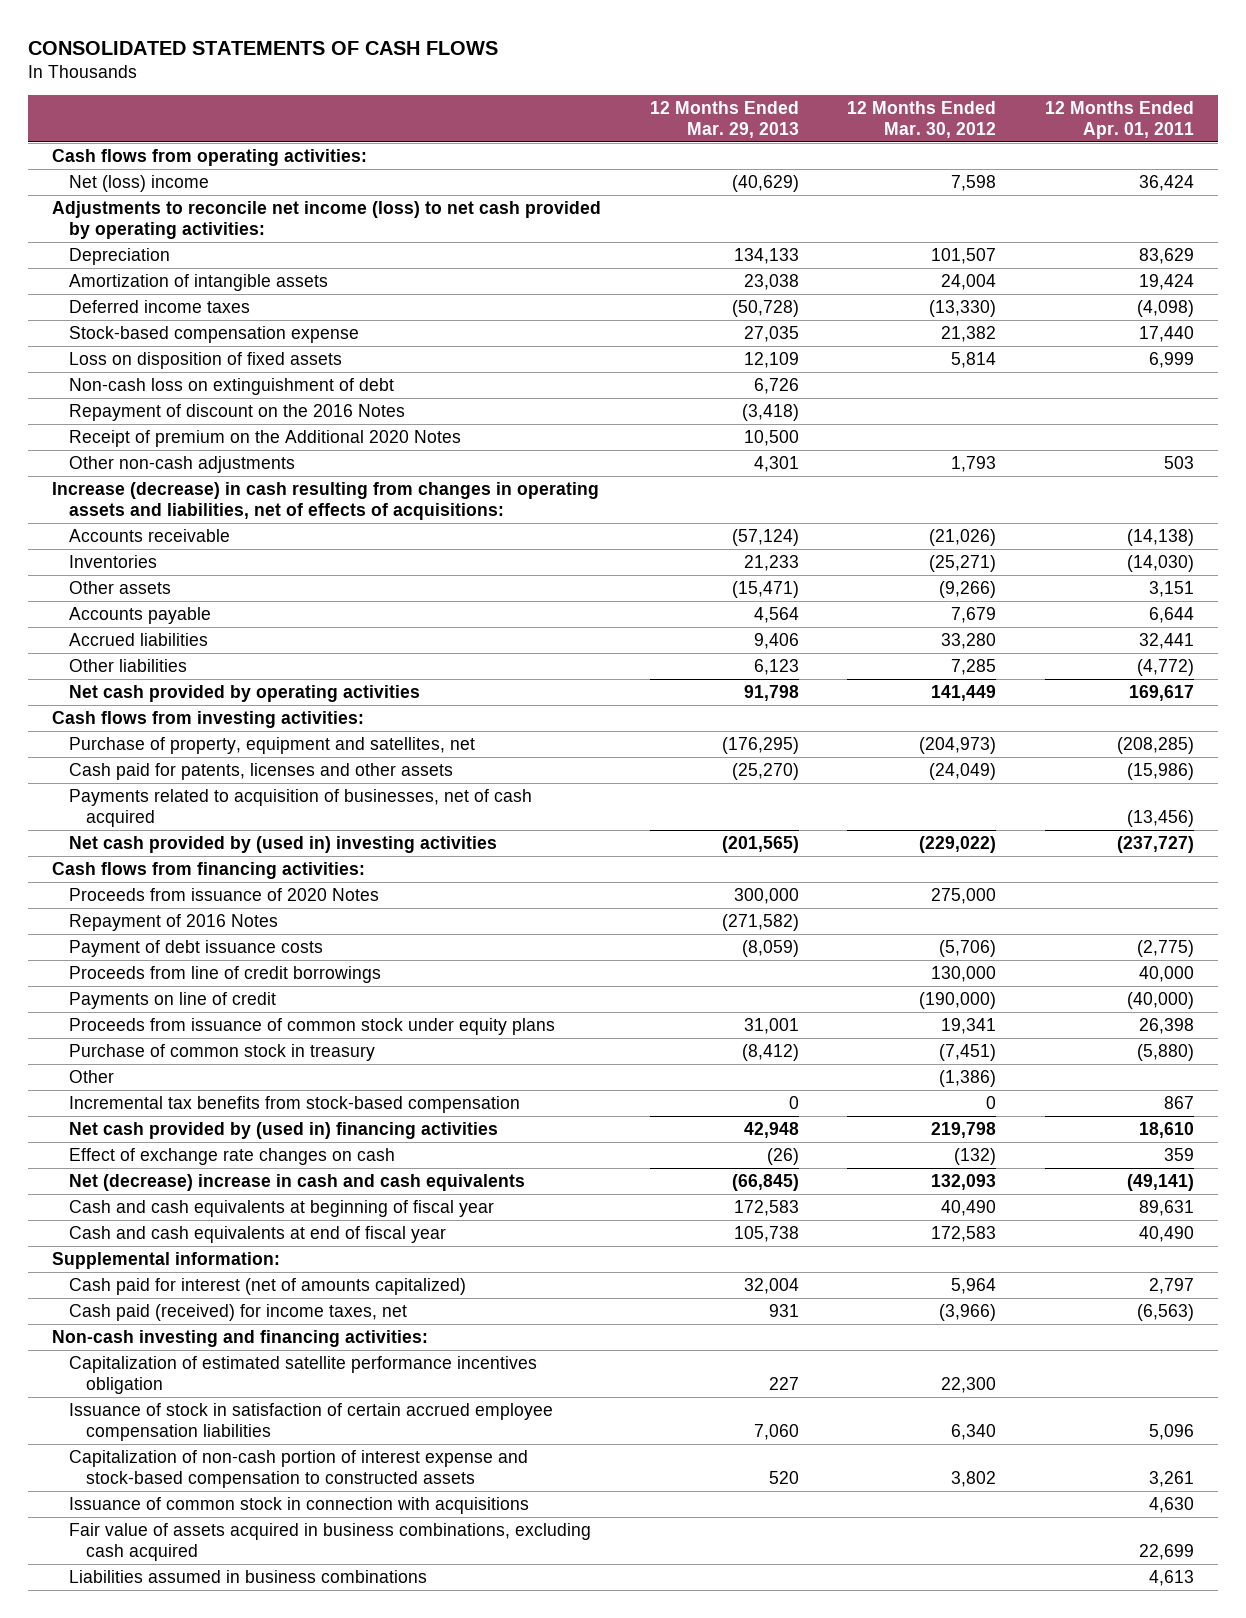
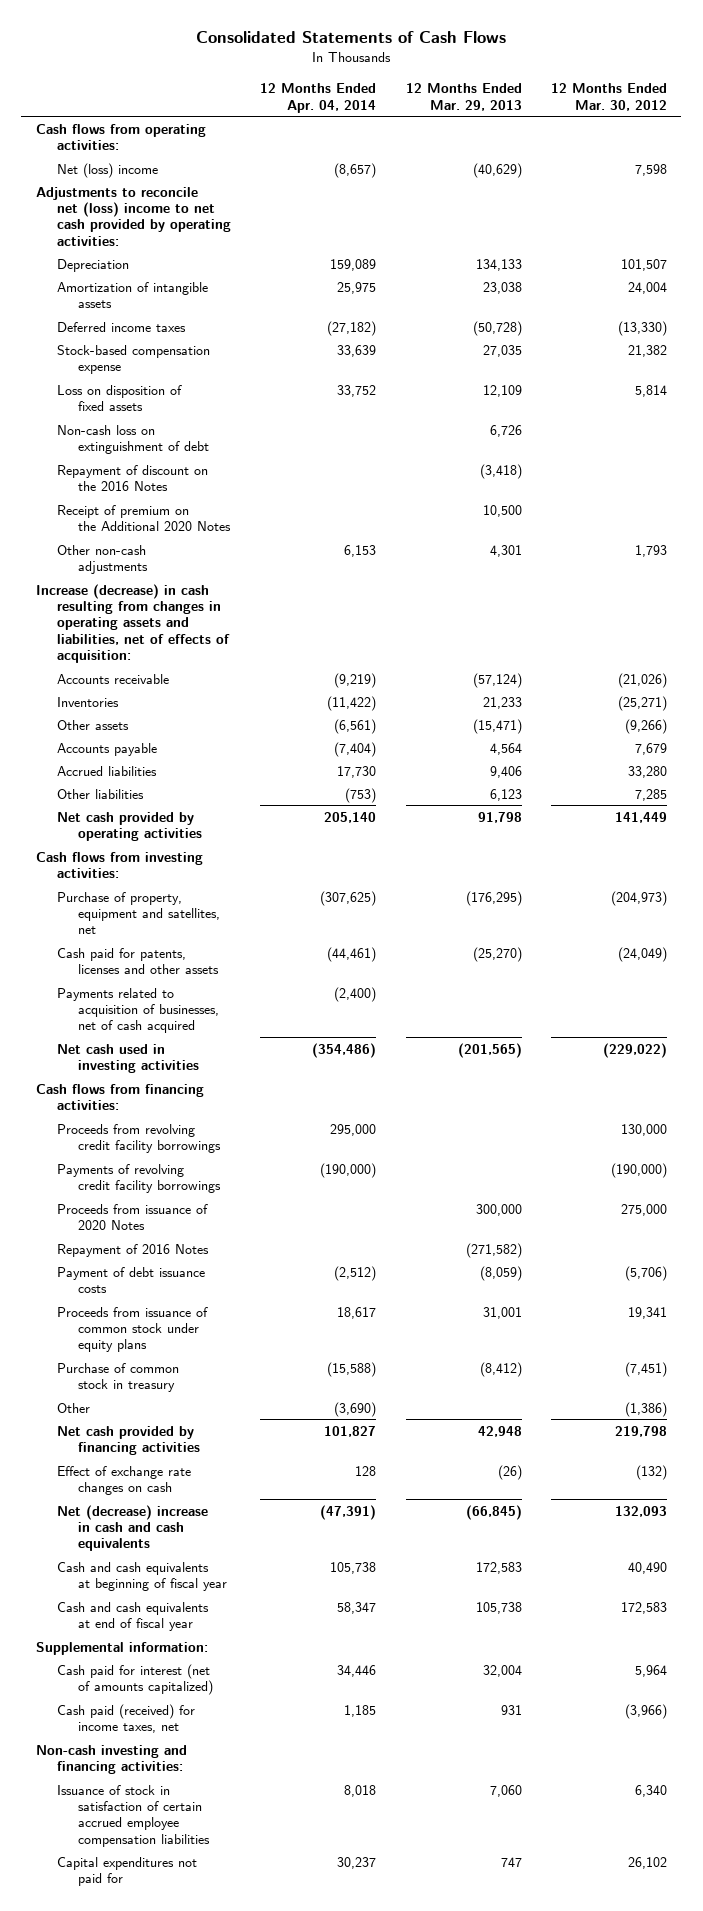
- CONSOLIDATED STATEMENTS OF CASH FLOWS
+ Consolidated Statements of Cash Flows
- | 12 Months Ended Mar. 29, 2013 | 12 Months Ended Mar. 30, 2012 | 12 Months Ended Apr. 01, 2011
+ | 12 Months Ended Apr. 04, 2014 | 12 Months Ended Mar. 29, 2013 | 12 Months Ended Mar. 30, 2012
- Adjustments to reconcile net income (loss) to net cash provided by operating activities:
+ Adjustments to reconcile net (loss) income to net cash provided by operating activities:
- Increase (decrease) in cash resulting from changes in operating assets and liabilities, net of effects of acquisitions:
+ Increase (decrease) in cash resulting from changes in operating assets and liabilities, net of effects of acquisition:
- Net cash provided by (used in) investing activities | (201,565) | (229,022) | (237,727)
+ Net cash used in investing activities | (354,486) | (201,565) | (229,022)
+ Proceeds from revolving credit facility borrowings | 295,000 | | 130,000
+ Payments of revolving credit facility borrowings | (190,000) | | (190,000)
- Proceeds from line of credit borrowings | | 130,000 | 40,000
- Payments on line of credit | | (190,000) | (40,000)
- Incremental tax benefits from stock-based compensation | 0 | 0 | 867
- Net cash provided by (used in) financing activities | 42,948 | 219,798 | 18,610
+ Net cash provided by financing activities | 101,827 | 42,948 | 219,798
- Capitalization of estimated satellite performance incentives obligation | 227 | 22,300 |
- Capitalization of non-cash portion of interest expense and stock-based compensation to constructed assets | 520 | 3,802 | 3,261
- Issuance of common stock in connection with acquisitions | | | 4,630
- Fair value of assets acquired in business combinations, excluding cash acquired | | | 22,699
- Liabilities assumed in business combinations | | | 4,613
+ Capital expenditures not paid for | 30,237 | 747 | 26,102

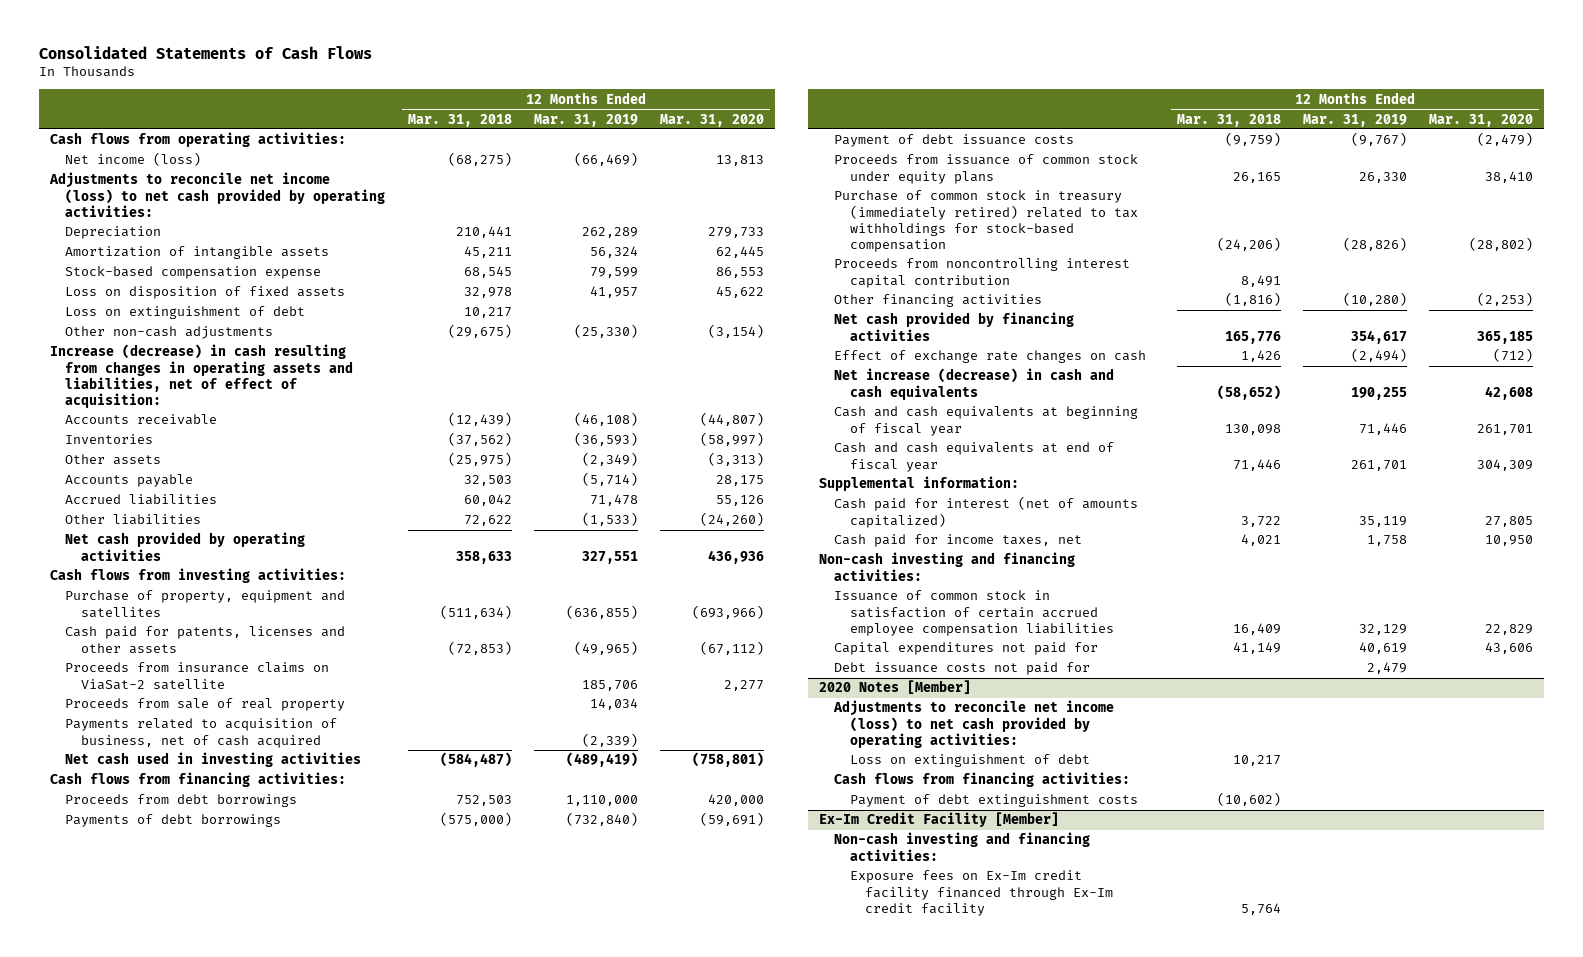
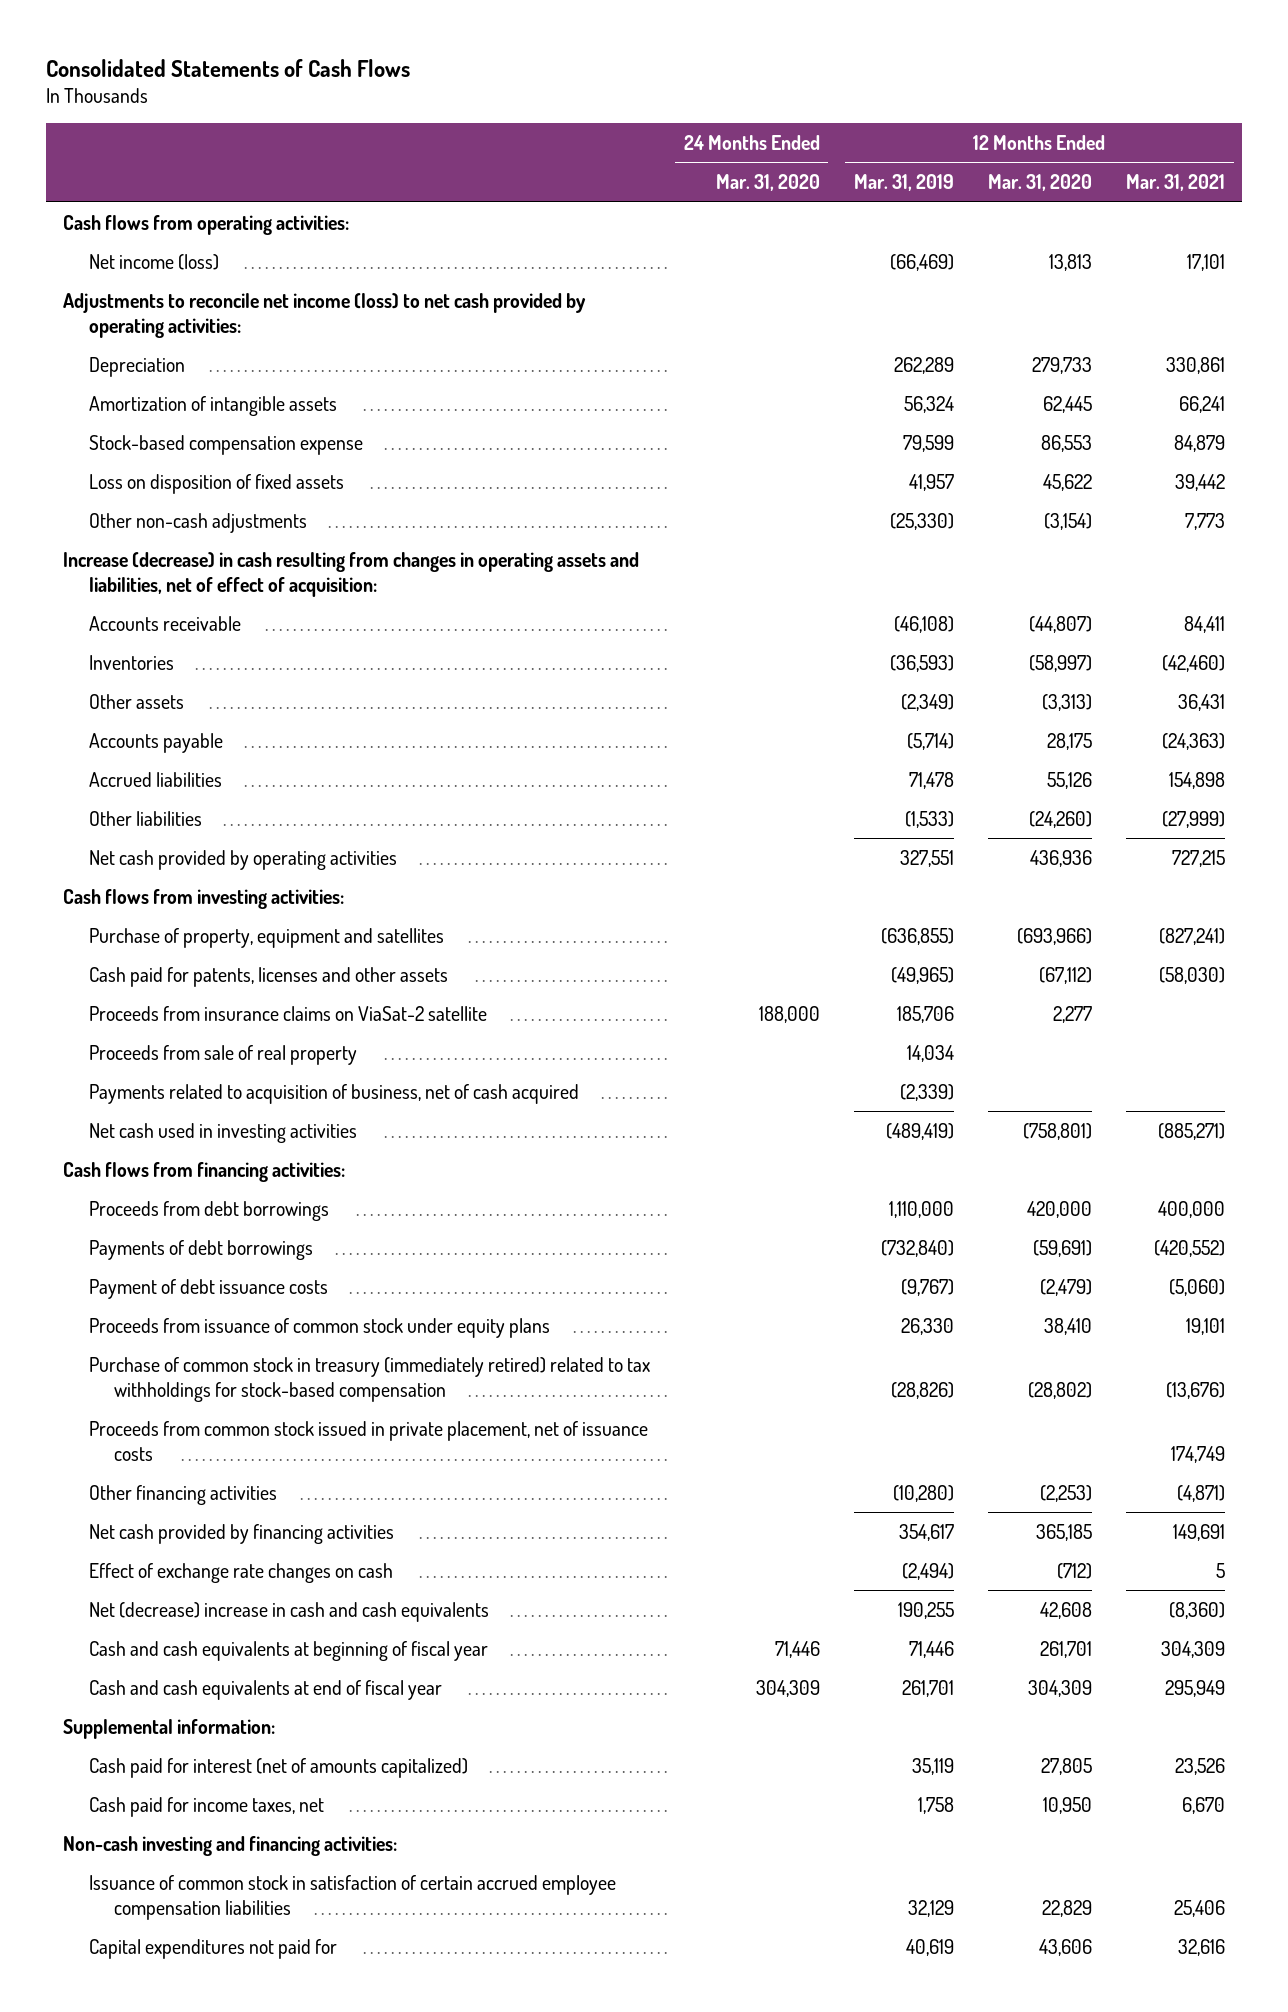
- | 12 Months Ended Mar. 31, 2018 | 12 Months Ended Mar. 31, 2019 | 12 Months Ended Mar. 31, 2020
+ | 24 Months Ended Mar. 31, 2020 | 12 Months Ended Mar. 31, 2019 | 12 Months Ended Mar. 31, 2020 | 12 Months Ended Mar. 31, 2021
- Loss on extinguishment of debt | 10,217 | |
- Proceeds from noncontrolling interest capital contribution | 8,491 | |
+ Proceeds from common stock issued in private placement, net of issuance costs | | | | 174,749
- Net increase (decrease) in cash and cash equivalents | (58,652) | 190,255 | 42,608
+ Net (decrease) increase in cash and cash equivalents | | 190,255 | 42,608 | (8,360)
- Debt issuance costs not paid for | | 2,479 |
- 2020 Notes [Member]
- Adjustments to reconcile net income (loss) to net cash provided by operating activities:
- Loss on extinguishment of debt | 10,217 | |
- Cash flows from financing activities:
- Payment of debt extinguishment costs | (10,602) | |
- Ex-Im Credit Facility [Member]
- Non-cash investing and financing activities:
- Exposure fees on Ex-Im credit facility financed through Ex-Im credit facility | 5,764 | |

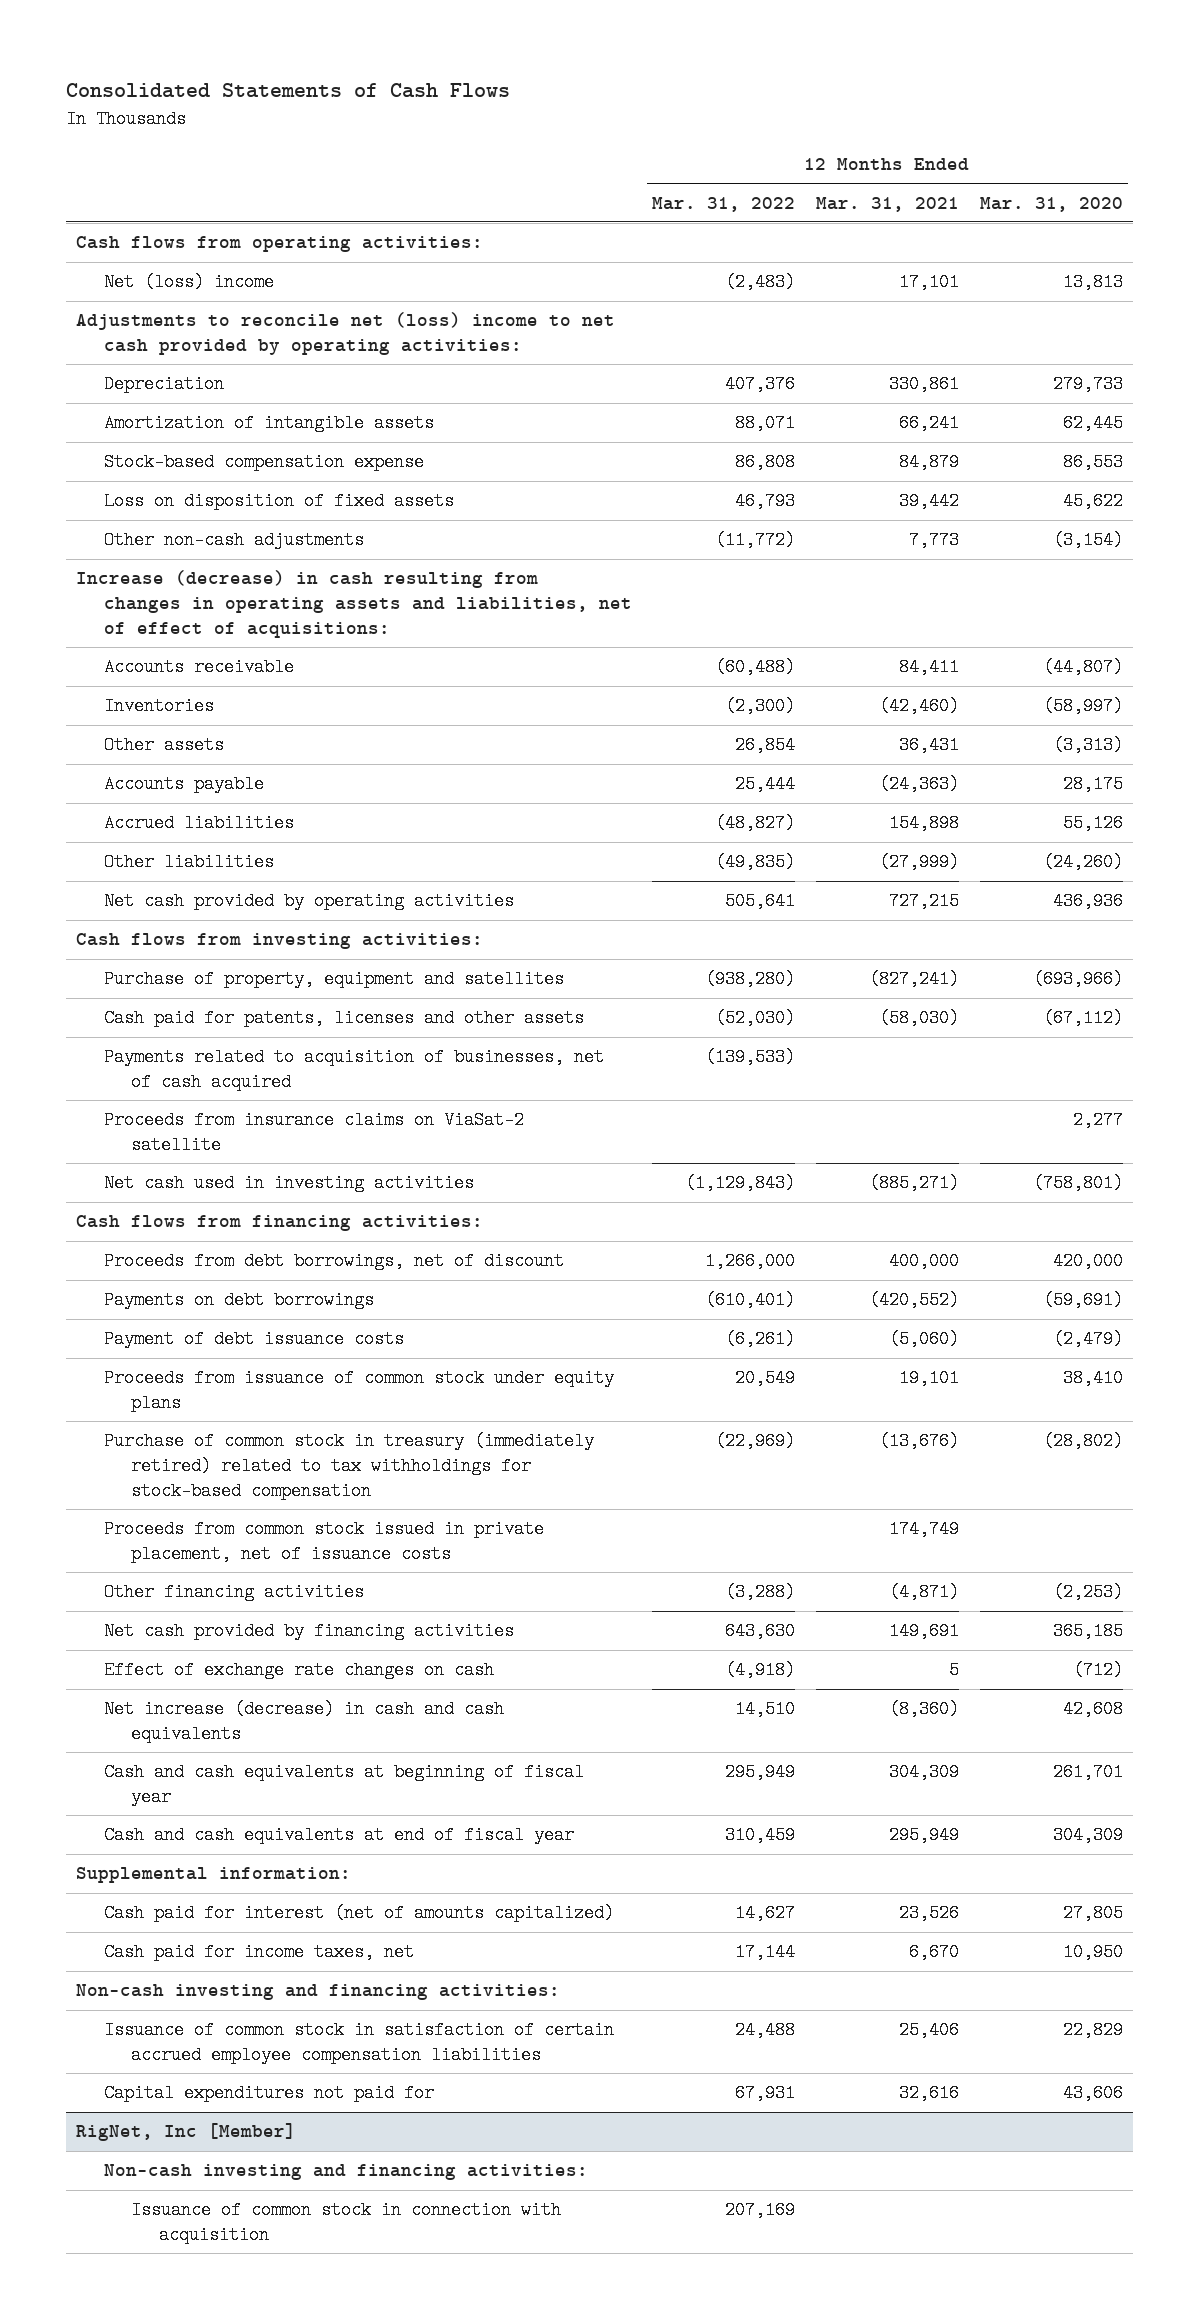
- | 24 Months Ended Mar. 31, 2020 | 12 Months Ended Mar. 31, 2019 | 12 Months Ended Mar. 31, 2020 | 12 Months Ended Mar. 31, 2021
+ | 12 Months Ended Mar. 31, 2022 | 12 Months Ended Mar. 31, 2021 | 12 Months Ended Mar. 31, 2020
- Net income (loss) | | (66,469) | 13,813 | 17,101
- Adjustments to reconcile net income (loss) to net cash provided by operating activities:
+ Net (loss) income | (2,483) | 17,101 | 13,813
+ Adjustments to reconcile net (loss) income to net cash provided by operating activities:
- Increase (decrease) in cash resulting from changes in operating assets and liabilities, net of effect of acquisition:
+ Increase (decrease) in cash resulting from changes in operating assets and liabilities, net of effect of acquisitions:
+ Payments related to acquisition of businesses, net of cash acquired | (139,533) | |
- Proceeds from sale of real property | | 14,034 | |
- Payments related to acquisition of business, net of cash acquired | | (2,339) | |
- Proceeds from debt borrowings | | 1,110,000 | 420,000 | 400,000
- Payments of debt borrowings | | (732,840) | (59,691) | (420,552)
+ Proceeds from debt borrowings, net of discount | 1,266,000 | 400,000 | 420,000
+ Payments on debt borrowings | (610,401) | (420,552) | (59,691)
- Net (decrease) increase in cash and cash equivalents | | 190,255 | 42,608 | (8,360)
+ Net increase (decrease) in cash and cash equivalents | 14,510 | (8,360) | 42,608
+ RigNet, Inc [Member]
+ Non-cash investing and financing activities:
+ Issuance of common stock in connection with acquisition | 207,169 | |

